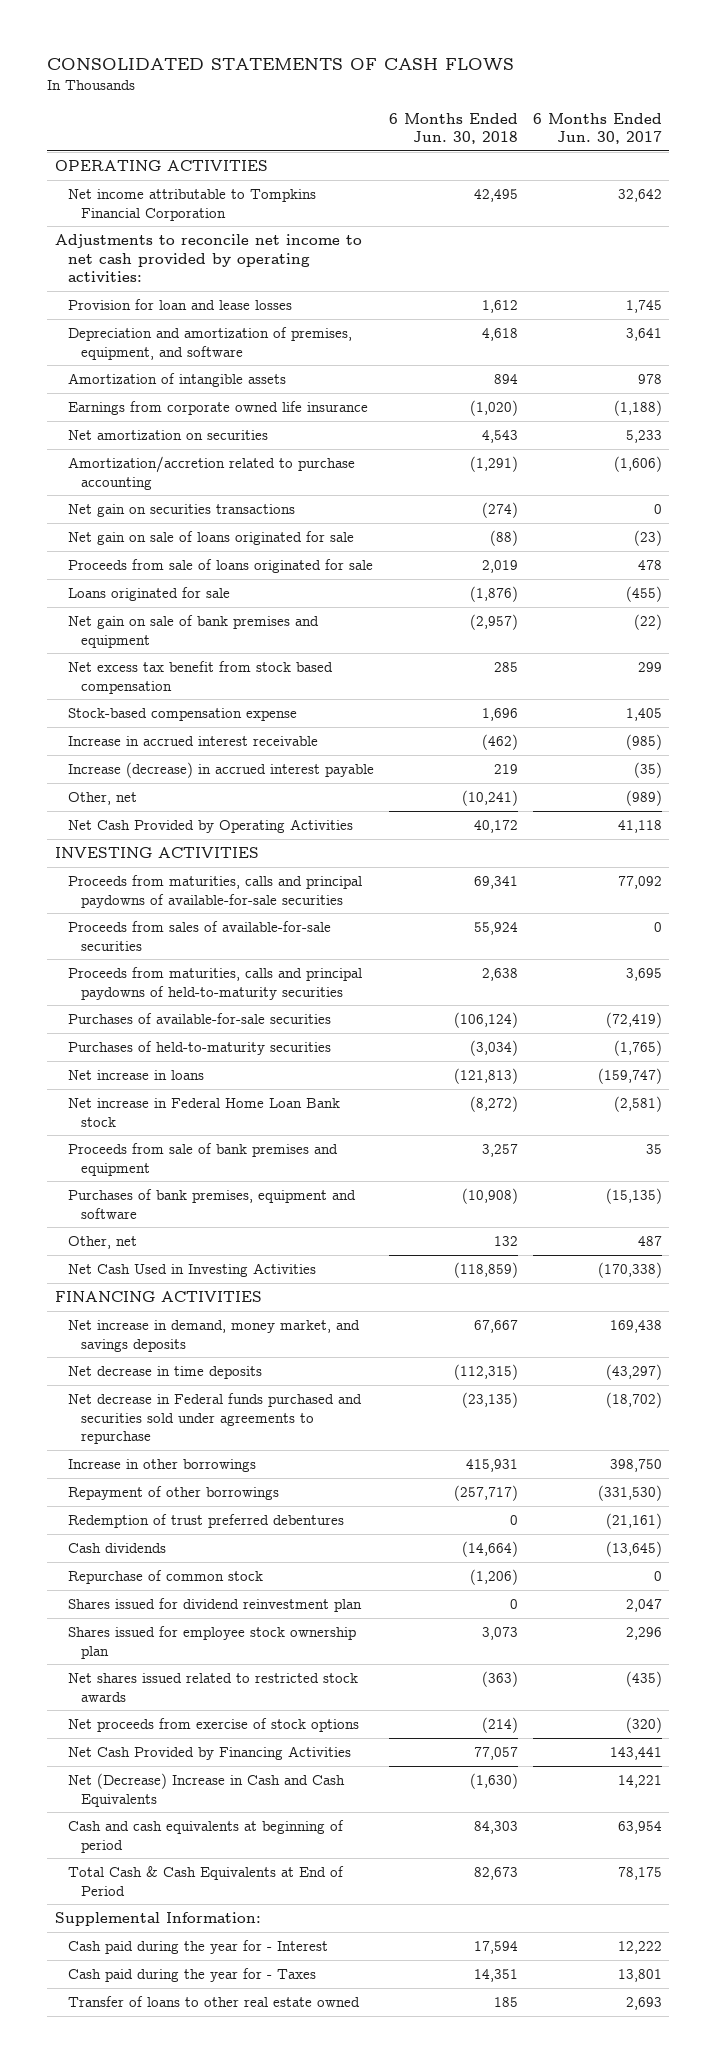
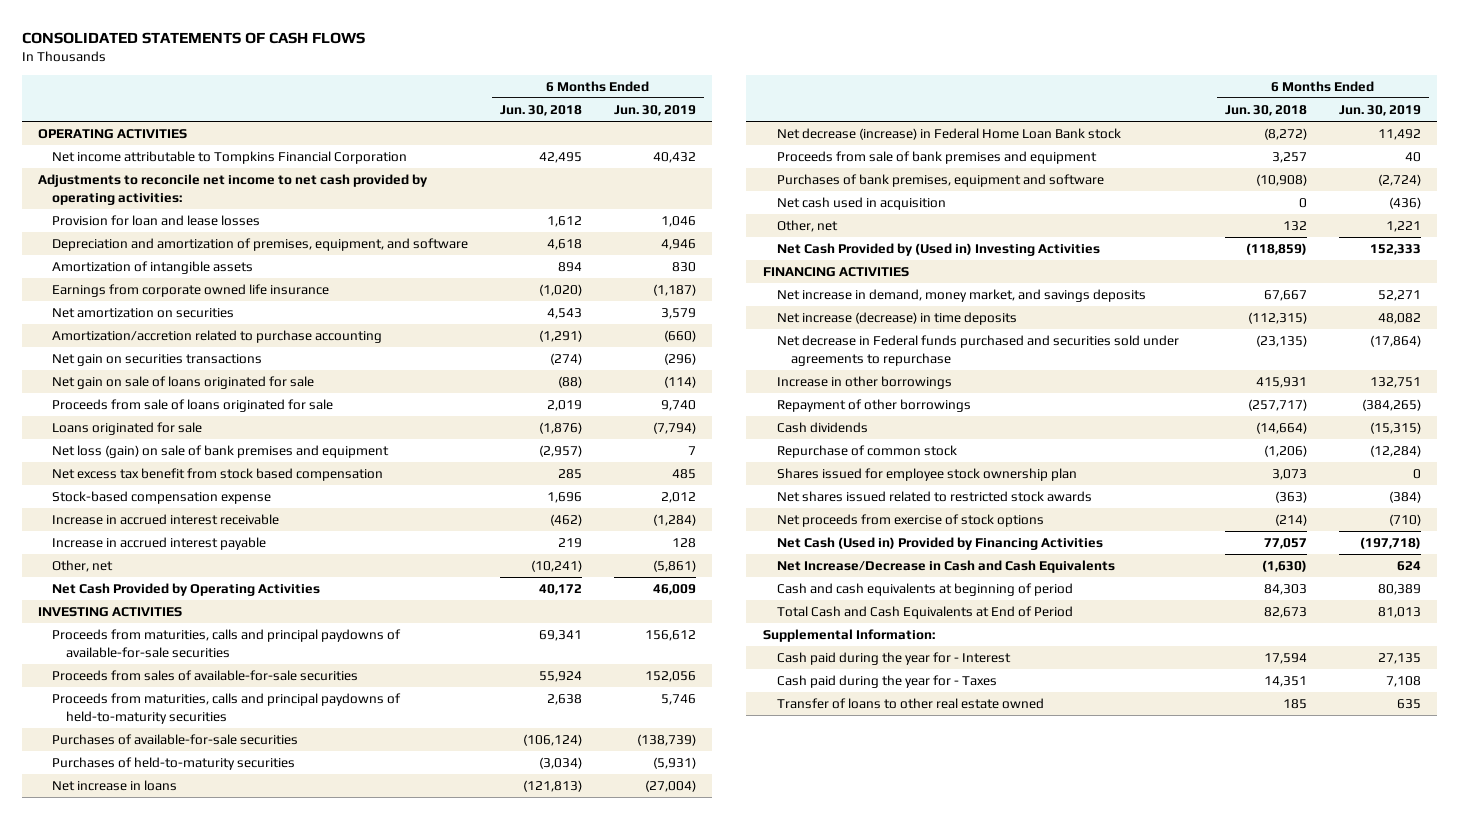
- | 6 Months Ended Jun. 30, 2018 | 6 Months Ended Jun. 30, 2017
+ | 6 Months Ended Jun. 30, 2018 | 6 Months Ended Jun. 30, 2019
- Net gain on sale of bank premises and equipment | (2,957) | (22)
+ Net loss (gain) on sale of bank premises and equipment | (2,957) | 7
- Increase (decrease) in accrued interest payable | 219 | (35)
+ Increase in accrued interest payable | 219 | 128
- Net increase in Federal Home Loan Bank stock | (8,272) | (2,581)
+ Net decrease (increase) in Federal Home Loan Bank stock | (8,272) | 11,492
+ Net cash used in acquisition | 0 | (436)
- Net Cash Used in Investing Activities | (118,859) | (170,338)
+ Net Cash Provided by (Used in) Investing Activities | (118,859) | 152,333
- Net decrease in time deposits | (112,315) | (43,297)
+ Net increase (decrease) in time deposits | (112,315) | 48,082
- Redemption of trust preferred debentures | 0 | (21,161)
- Shares issued for dividend reinvestment plan | 0 | 2,047
- Net Cash Provided by Financing Activities | 77,057 | 143,441
- Net (Decrease) Increase in Cash and Cash Equivalents | (1,630) | 14,221
+ Net Cash (Used in) Provided by Financing Activities | 77,057 | (197,718)
+ Net Increase/Decrease in Cash and Cash Equivalents | (1,630) | 624
- Total Cash & Cash Equivalents at End of Period | 82,673 | 78,175
+ Total Cash and Cash Equivalents at End of Period | 82,673 | 81,013

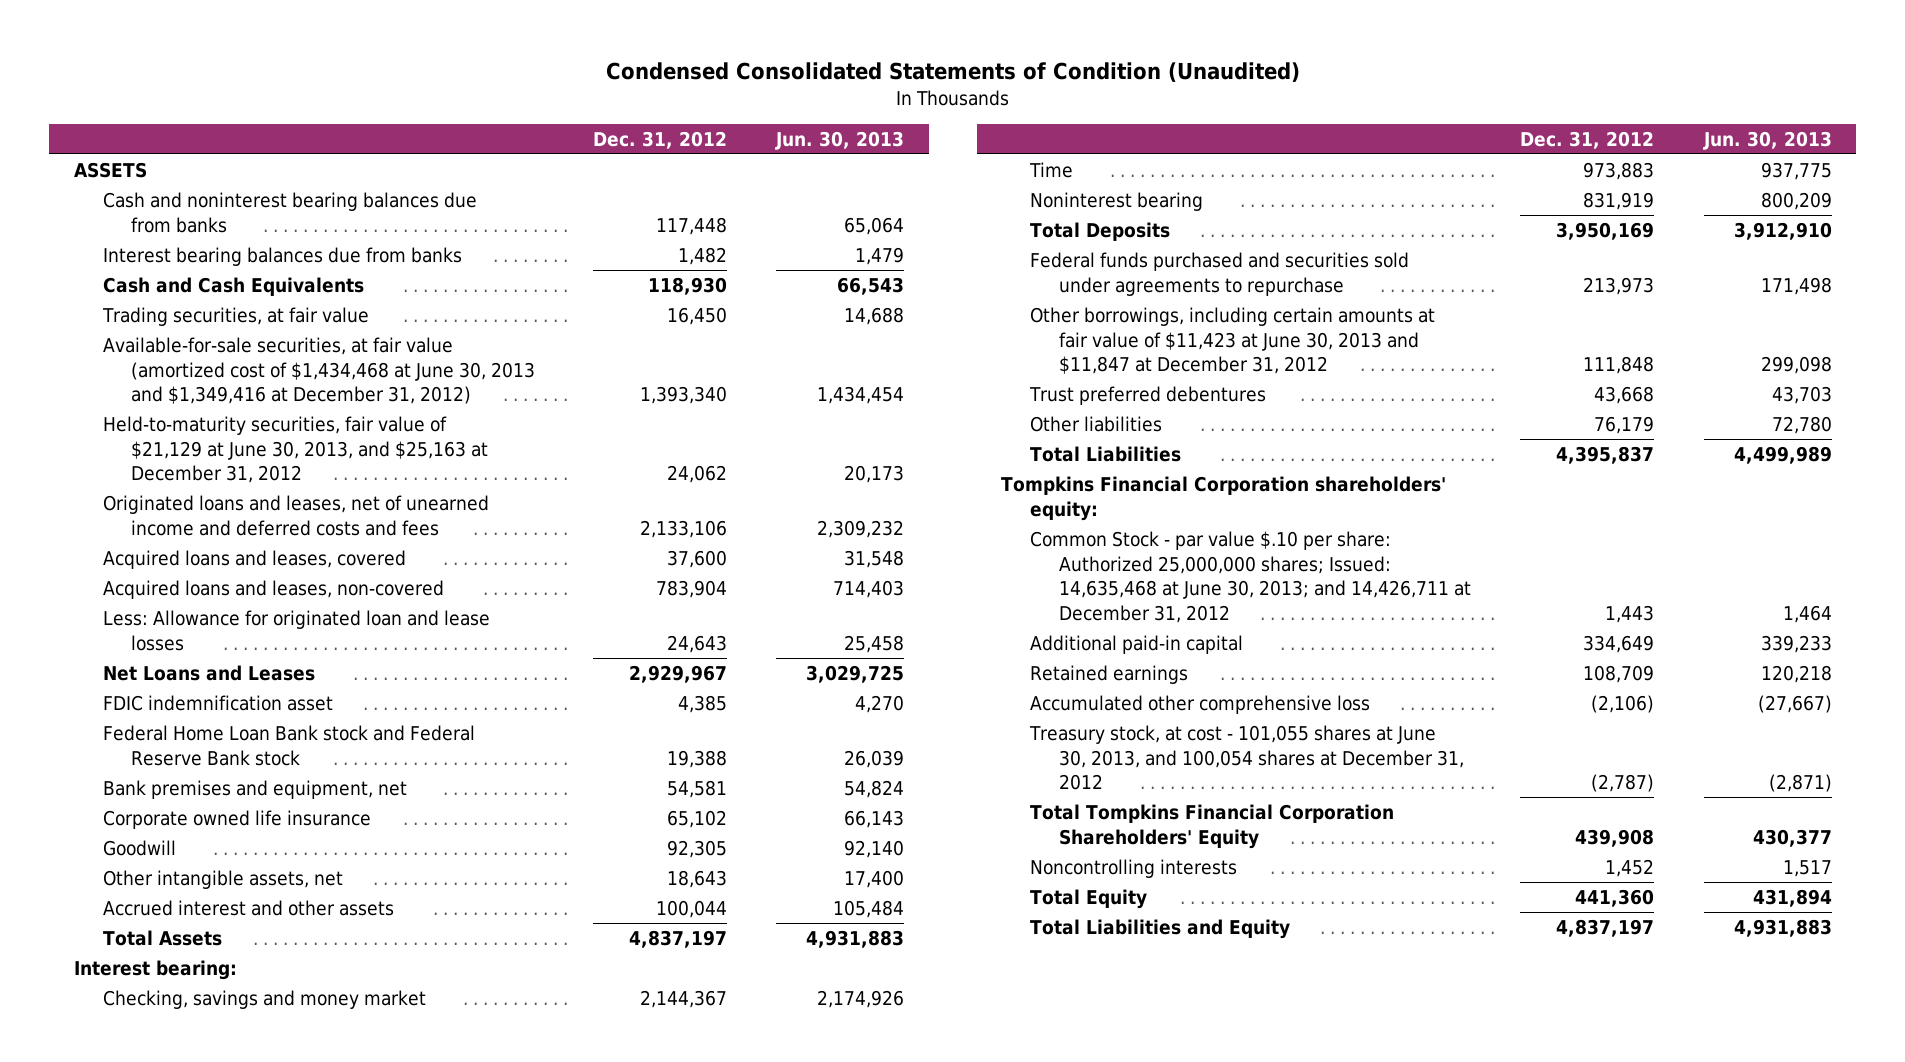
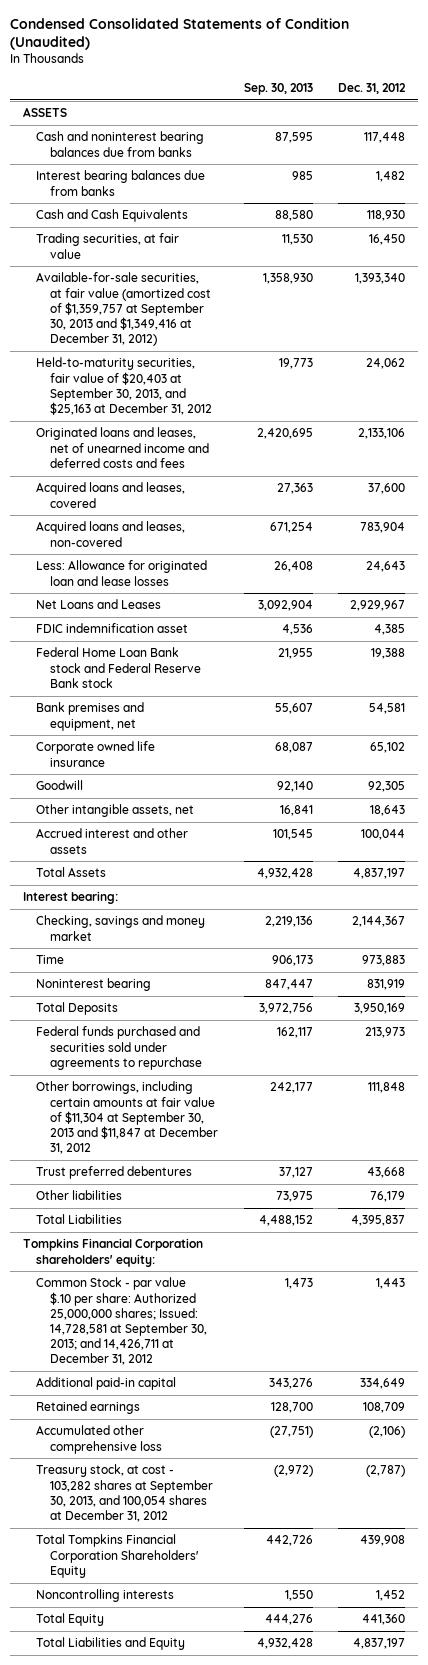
- | Dec. 31, 2012 | Jun. 30, 2013
+ | Sep. 30, 2013 | Dec. 31, 2012
- Available-for-sale securities, at fair value (amortized cost of $1,434,468 at June 30, 2013 and $1,349,416 at December 31, 2012) | 1,393,340 | 1,434,454
- Held-to-maturity securities, fair value of $21,129 at June 30, 2013, and $25,163 at December 31, 2012 | 24,062 | 20,173
+ Available-for-sale securities, at fair value (amortized cost of $1,359,757 at September 30, 2013 and $1,349,416 at December 31, 2012) | 1,358,930 | 1,393,340
+ Held-to-maturity securities, fair value of $20,403 at September 30, 2013, and $25,163 at December 31, 2012 | 19,773 | 24,062
- Other borrowings, including certain amounts at fair value of $11,423 at June 30, 2013 and $11,847 at December 31, 2012 | 111,848 | 299,098
+ Other borrowings, including certain amounts at fair value of $11,304 at September 30, 2013 and $11,847 at December 31, 2012 | 242,177 | 111,848
- Common Stock - par value $.10 per share: Authorized 25,000,000 shares; Issued: 14,635,468 at June 30, 2013; and 14,426,711 at December 31, 2012 | 1,443 | 1,464
+ Common Stock - par value $.10 per share: Authorized 25,000,000 shares; Issued: 14,728,581 at September 30, 2013; and 14,426,711 at December 31, 2012 | 1,473 | 1,443
- Treasury stock, at cost - 101,055 shares at June 30, 2013, and 100,054 shares at December 31, 2012 | (2,787) | (2,871)
+ Treasury stock, at cost - 103,282 shares at September 30, 2013, and 100,054 shares at December 31, 2012 | (2,972) | (2,787)

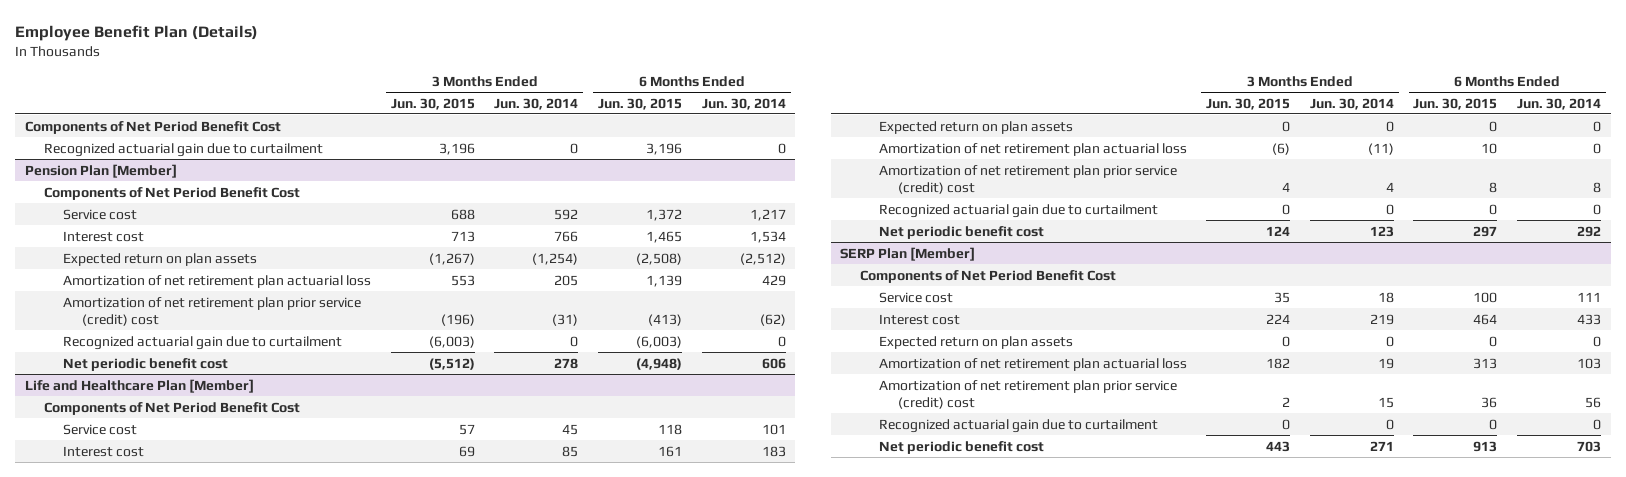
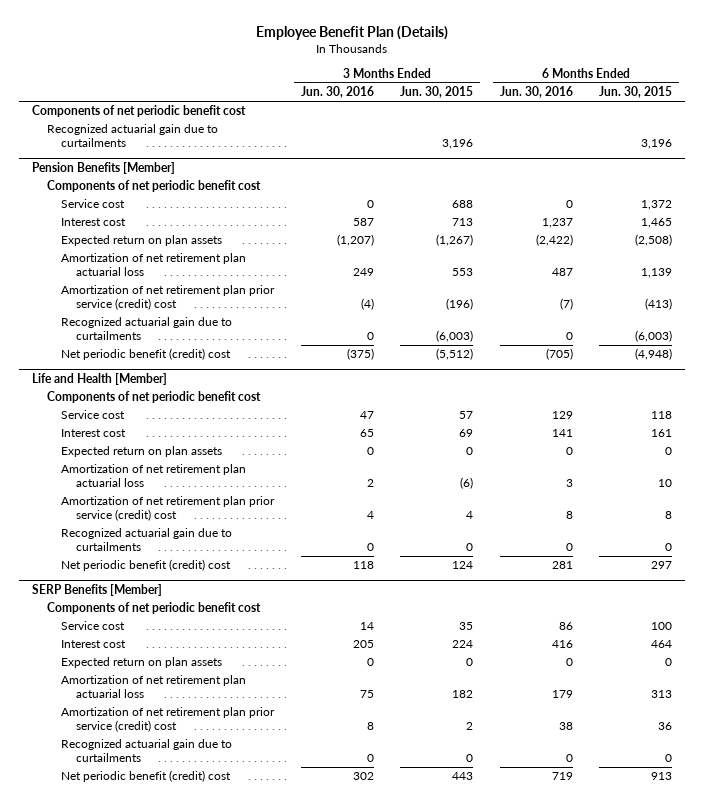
- | 3 Months Ended Jun. 30, 2015 | 3 Months Ended Jun. 30, 2014 | 6 Months Ended Jun. 30, 2015 | 6 Months Ended Jun. 30, 2014
+ | 3 Months Ended Jun. 30, 2016 | 3 Months Ended Jun. 30, 2015 | 6 Months Ended Jun. 30, 2016 | 6 Months Ended Jun. 30, 2015
- Components of Net Period Benefit Cost
- Recognized actuarial gain due to curtailment | 3,196 | 0 | 3,196 | 0
- Pension Plan [Member]
- Components of Net Period Benefit Cost
+ Components of net periodic benefit cost
+ Recognized actuarial gain due to curtailments | | 3,196 | | 3,196
+ Pension Benefits [Member]
+ Components of net periodic benefit cost
- Recognized actuarial gain due to curtailment | (6,003) | 0 | (6,003) | 0
- Net periodic benefit cost | (5,512) | 278 | (4,948) | 606
- Life and Healthcare Plan [Member]
- Components of Net Period Benefit Cost
+ Recognized actuarial gain due to curtailments | 0 | (6,003) | 0 | (6,003)
+ Net periodic benefit (credit) cost | (375) | (5,512) | (705) | (4,948)
+ Life and Health [Member]
+ Components of net periodic benefit cost
- Recognized actuarial gain due to curtailment | 0 | 0 | 0 | 0
- Net periodic benefit cost | 124 | 123 | 297 | 292
- SERP Plan [Member]
- Components of Net Period Benefit Cost
+ Recognized actuarial gain due to curtailments | 0 | 0 | 0 | 0
+ Net periodic benefit (credit) cost | 118 | 124 | 281 | 297
+ SERP Benefits [Member]
+ Components of net periodic benefit cost
- Recognized actuarial gain due to curtailment | 0 | 0 | 0 | 0
- Net periodic benefit cost | 443 | 271 | 913 | 703
+ Recognized actuarial gain due to curtailments | 0 | 0 | 0 | 0
+ Net periodic benefit (credit) cost | 302 | 443 | 719 | 913

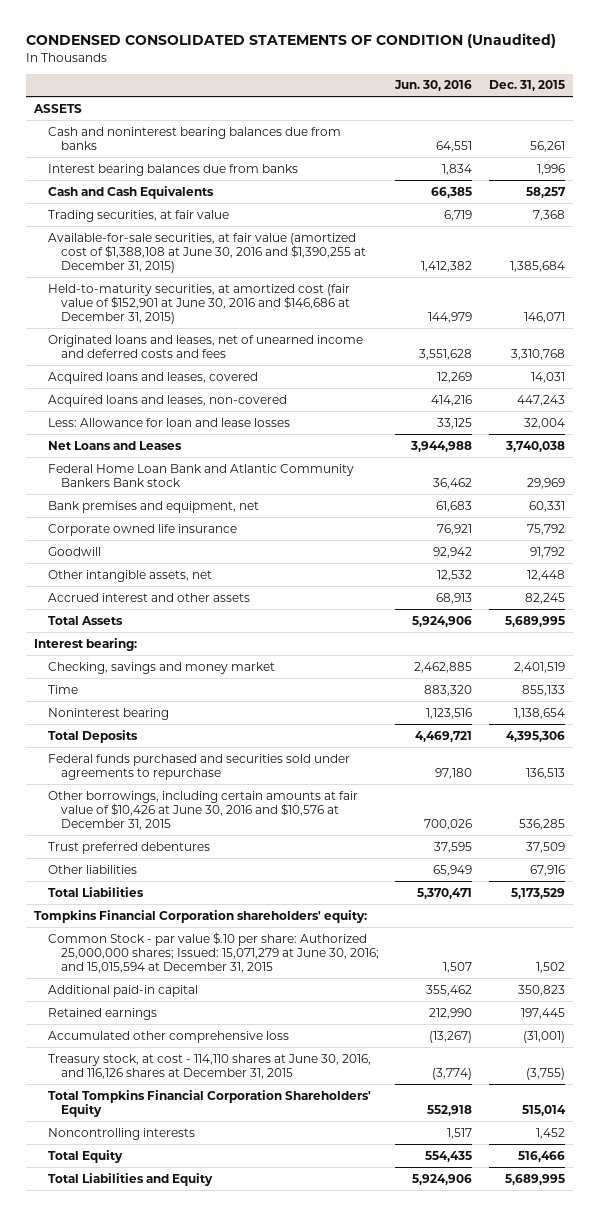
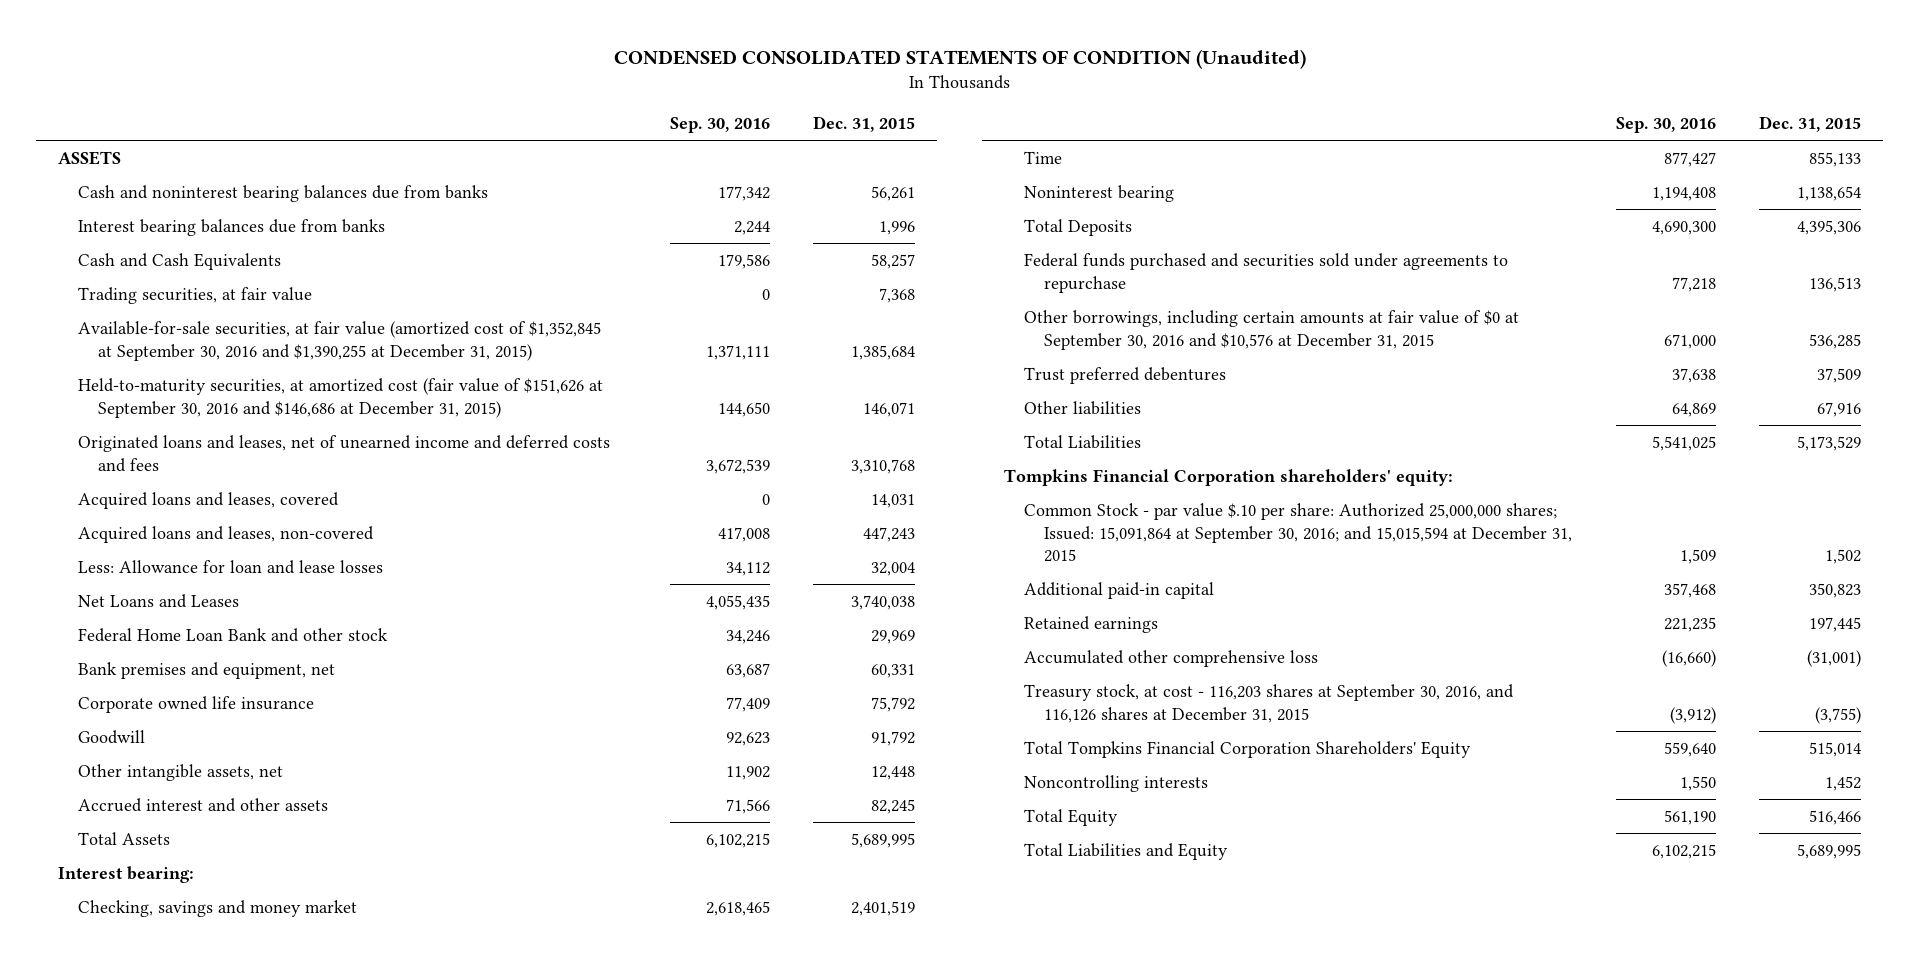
- | Jun. 30, 2016 | Dec. 31, 2015
+ | Sep. 30, 2016 | Dec. 31, 2015
- Available-for-sale securities, at fair value (amortized cost of $1,388,108 at June 30, 2016 and $1,390,255 at December 31, 2015) | 1,412,382 | 1,385,684
- Held-to-maturity securities, at amortized cost (fair value of $152,901 at June 30, 2016 and $146,686 at December 31, 2015) | 144,979 | 146,071
+ Available-for-sale securities, at fair value (amortized cost of $1,352,845 at September 30, 2016 and $1,390,255 at December 31, 2015) | 1,371,111 | 1,385,684
+ Held-to-maturity securities, at amortized cost (fair value of $151,626 at September 30, 2016 and $146,686 at December 31, 2015) | 144,650 | 146,071
- Federal Home Loan Bank and Atlantic Community Bankers Bank stock | 36,462 | 29,969
+ Federal Home Loan Bank and other stock | 34,246 | 29,969
- Other borrowings, including certain amounts at fair value of $10,426 at June 30, 2016 and $10,576 at December 31, 2015 | 700,026 | 536,285
+ Other borrowings, including certain amounts at fair value of $0 at September 30, 2016 and $10,576 at December 31, 2015 | 671,000 | 536,285
- Common Stock - par value $.10 per share: Authorized 25,000,000 shares; Issued: 15,071,279 at June 30, 2016; and 15,015,594 at December 31, 2015 | 1,507 | 1,502
+ Common Stock - par value $.10 per share: Authorized 25,000,000 shares; Issued: 15,091,864 at September 30, 2016; and 15,015,594 at December 31, 2015 | 1,509 | 1,502
- Treasury stock, at cost - 114,110 shares at June 30, 2016, and 116,126 shares at December 31, 2015 | (3,774) | (3,755)
+ Treasury stock, at cost - 116,203 shares at September 30, 2016, and 116,126 shares at December 31, 2015 | (3,912) | (3,755)

